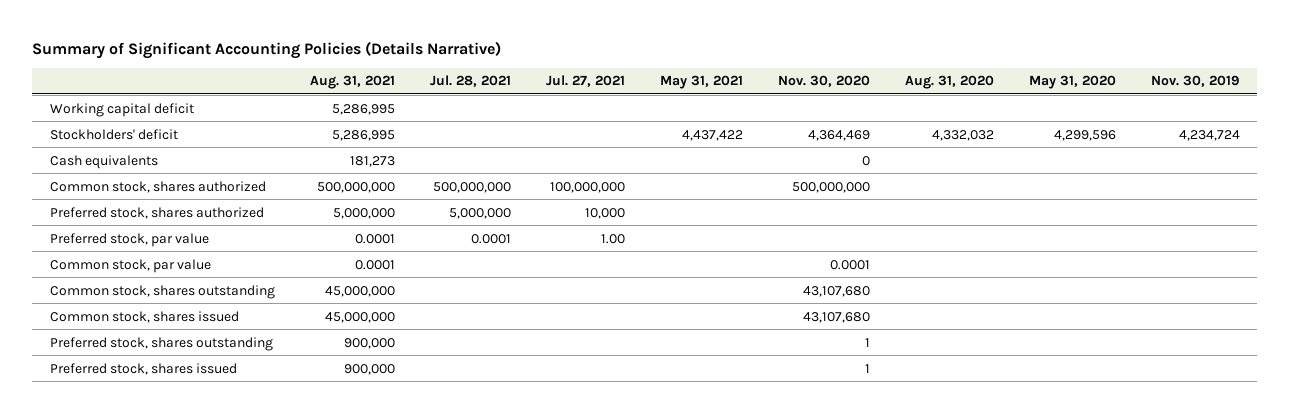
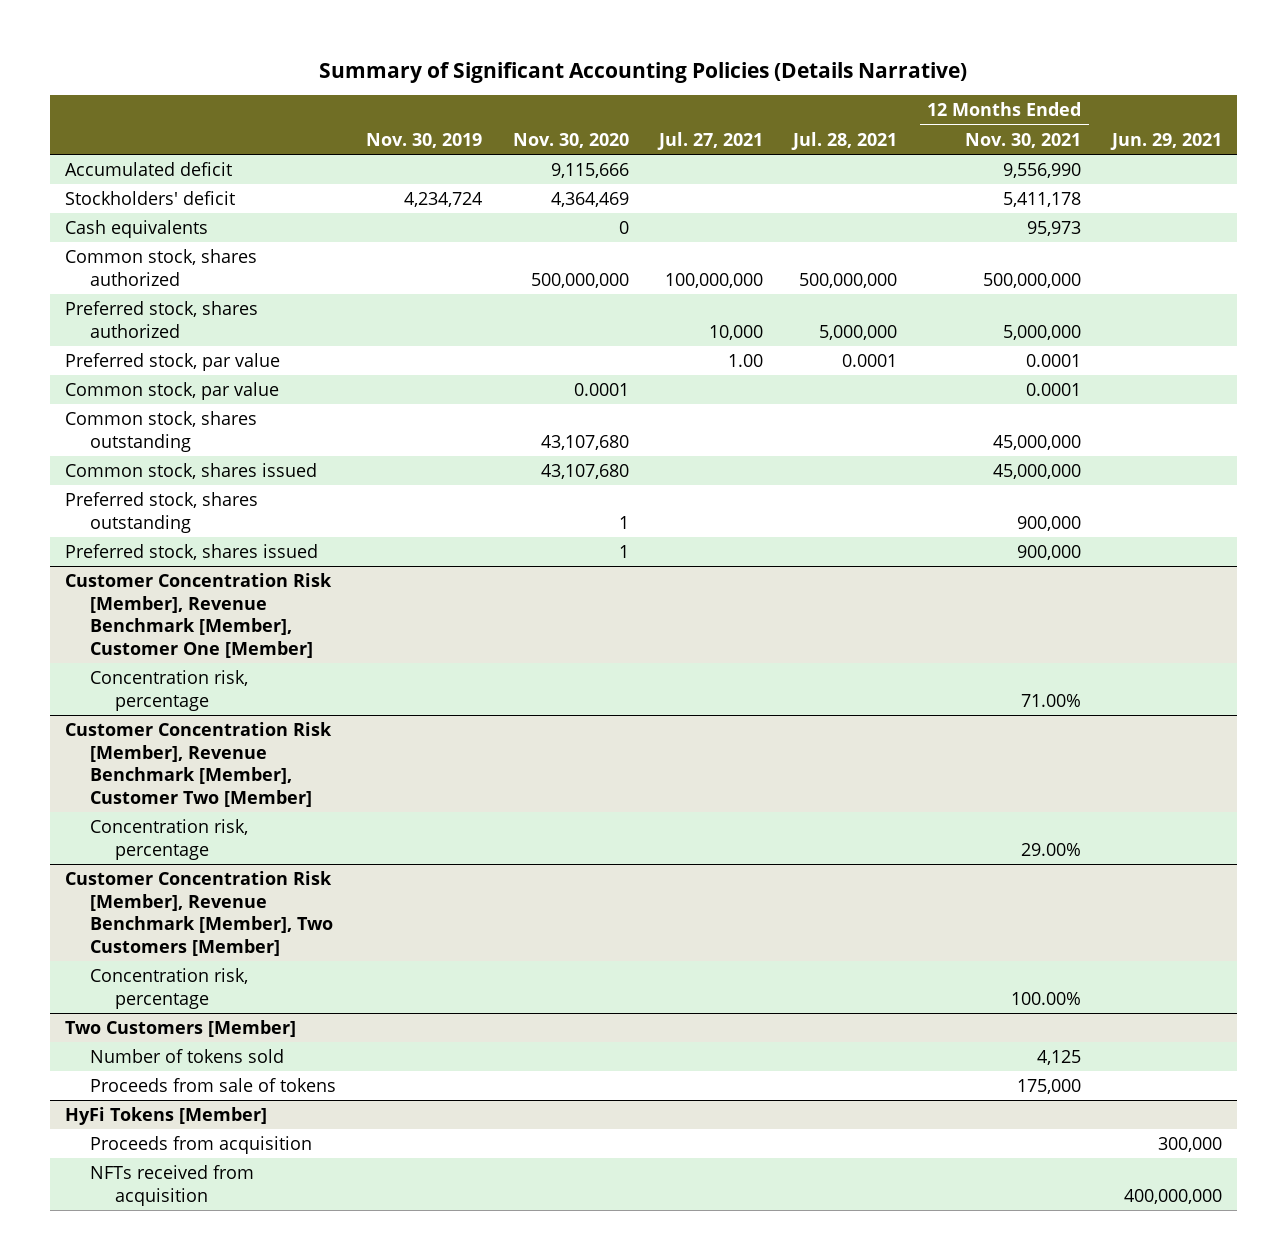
- | Aug. 31, 2021 | Jul. 28, 2021 | Jul. 27, 2021 | May 31, 2021 | Nov. 30, 2020 | Aug. 31, 2020 | May 31, 2020 | Nov. 30, 2019
+ | Nov. 30, 2019 | Nov. 30, 2020 | Jul. 27, 2021 | Jul. 28, 2021 | 12 Months Ended Nov. 30, 2021 | Jun. 29, 2021
- Working capital deficit | 5,286,995 | | | | | | |
+ Accumulated deficit | | 9,115,666 | | | 9,556,990 |
+ Customer Concentration Risk [Member], Revenue Benchmark [Member], Customer One [Member]
+ Concentration risk, percentage | | | | | 71.00% |
+ Customer Concentration Risk [Member], Revenue Benchmark [Member], Customer Two [Member]
+ Concentration risk, percentage | | | | | 29.00% |
+ Customer Concentration Risk [Member], Revenue Benchmark [Member], Two Customers [Member]
+ Concentration risk, percentage | | | | | 100.00% |
+ Two Customers [Member]
+ Number of tokens sold | | | | | 4,125 |
+ Proceeds from sale of tokens | | | | | 175,000 |
+ HyFi Tokens [Member]
+ Proceeds from acquisition | | | | | | 300,000
+ NFTs received from acquisition | | | | | | 400,000,000

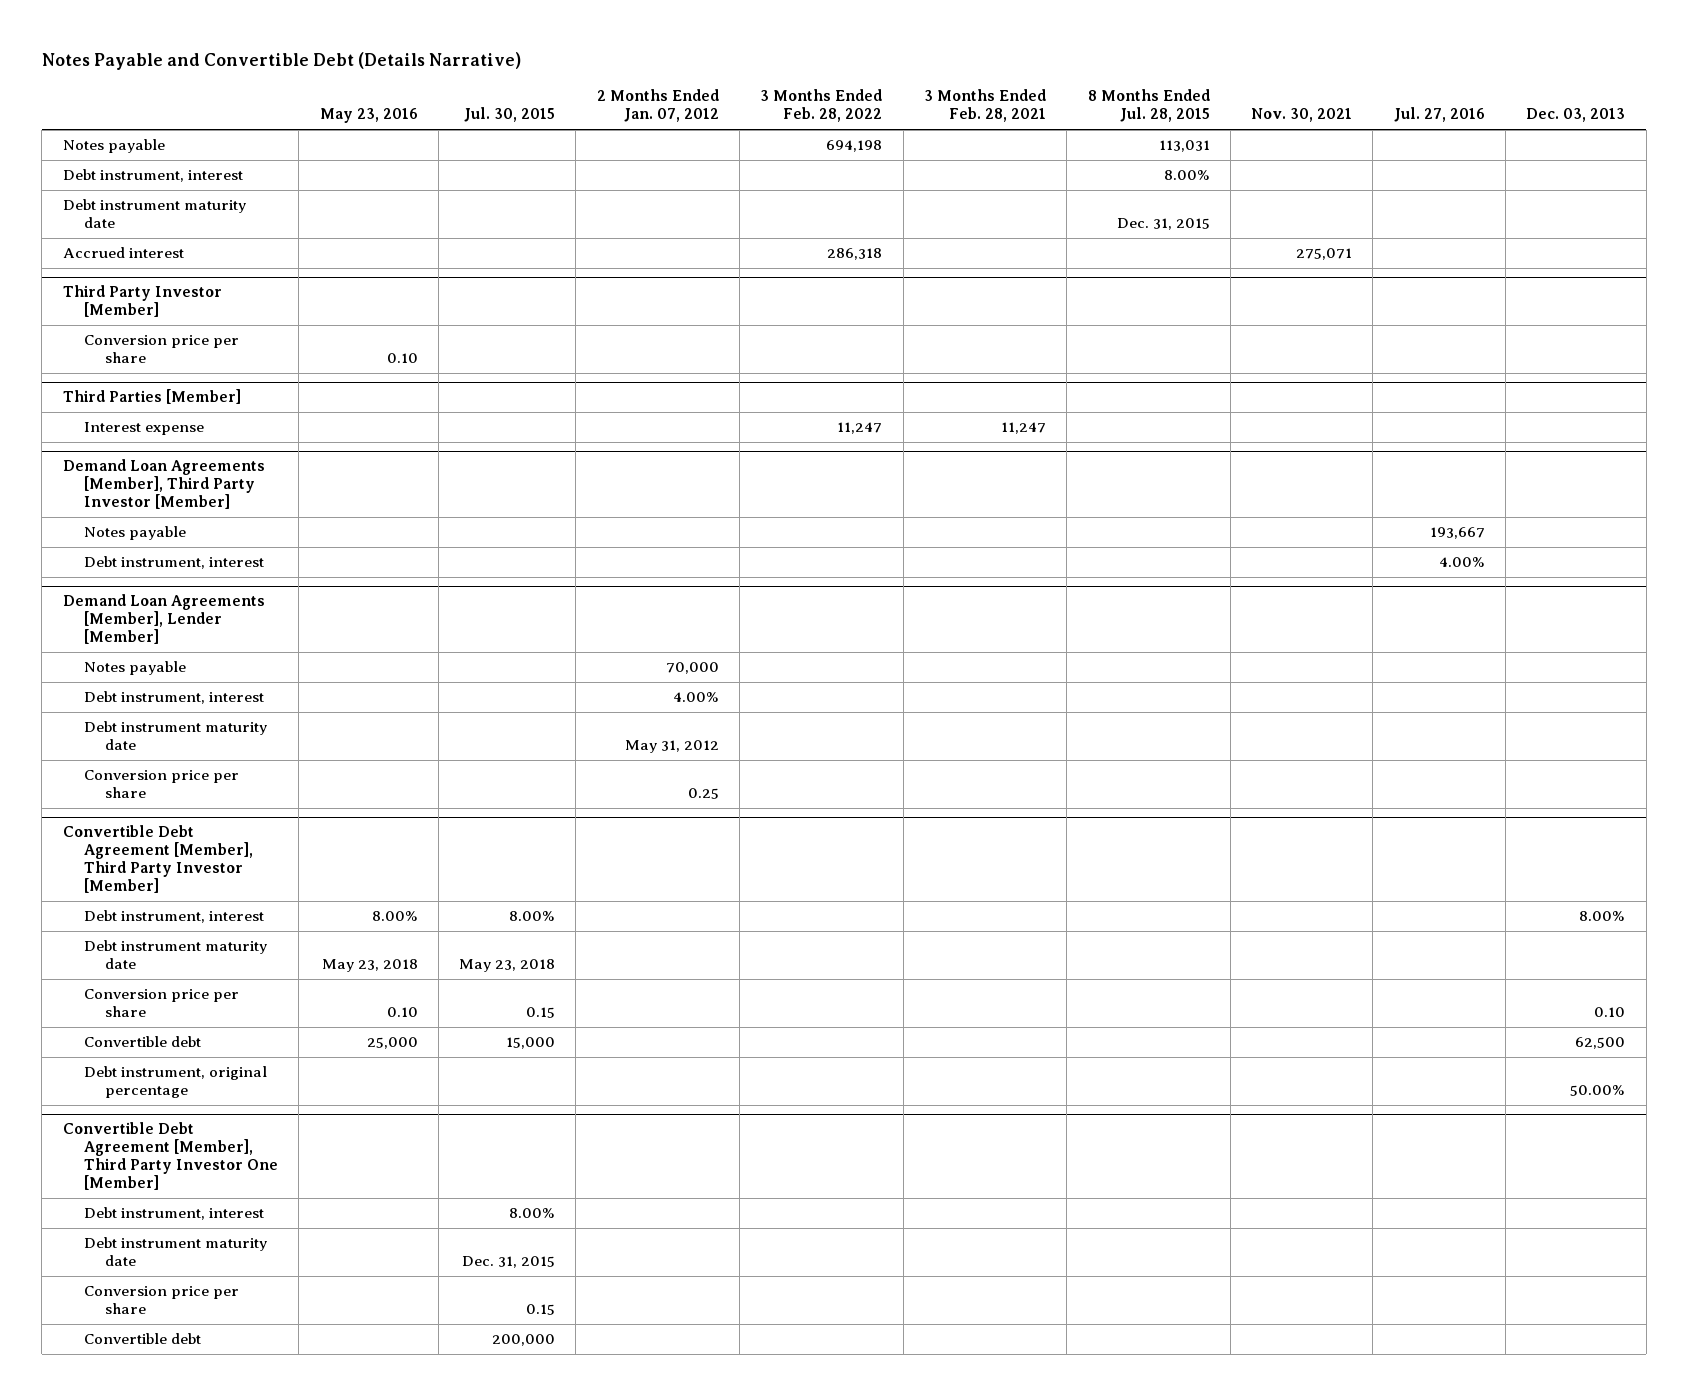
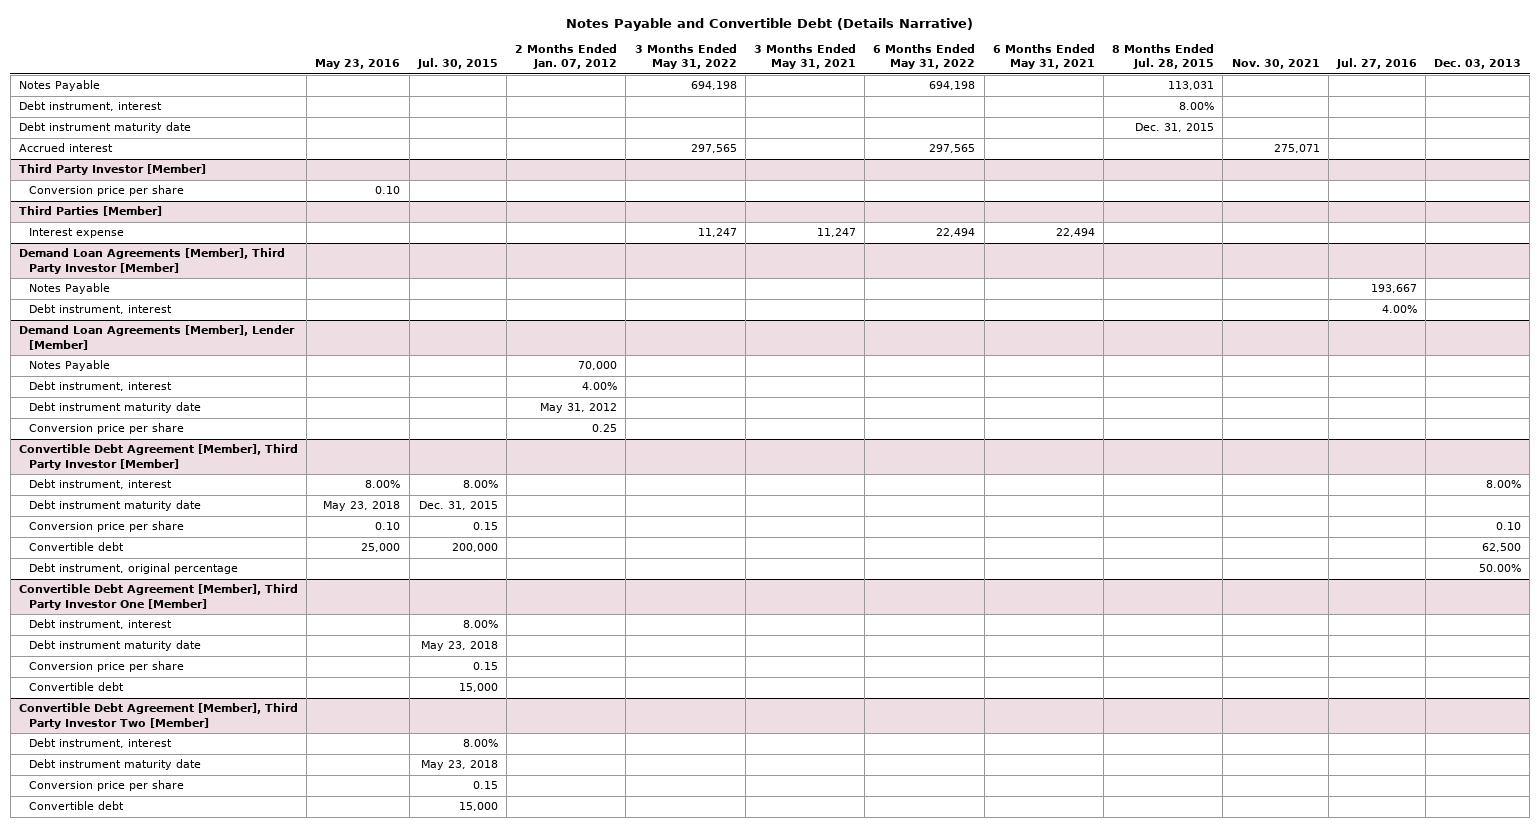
- | May 23, 2016 | Jul. 30, 2015 | 2 Months Ended Jan. 07, 2012 | 3 Months Ended Feb. 28, 2022 | 3 Months Ended Feb. 28, 2021 | 8 Months Ended Jul. 28, 2015 | Nov. 30, 2021 | Jul. 27, 2016 | Dec. 03, 2013
+ | May 23, 2016 | Jul. 30, 2015 | 2 Months Ended Jan. 07, 2012 | 3 Months Ended May 31, 2022 | 3 Months Ended May 31, 2021 | 6 Months Ended May 31, 2022 | 6 Months Ended May 31, 2021 | 8 Months Ended Jul. 28, 2015 | Nov. 30, 2021 | Jul. 27, 2016 | Dec. 03, 2013
- Notes payable | | | | 694,198 | | 113,031 | | |
+ Notes Payable | | | | 694,198 | | 694,198 | | 113,031 | | |
@ Demand Loan Agreements [Member], Third Party Investor [Member]
- Notes payable | | | | | | | | 193,667 |
+ Notes Payable | | | | | | | | | | 193,667 |
@ Demand Loan Agreements [Member], Lender [Member]
- Notes payable | | | 70,000 | | | | | |
+ Notes Payable | | | 70,000 | | | | | | | |
@ Convertible Debt Agreement [Member], Third Party Investor [Member]
- Debt instrument maturity date | May 23, 2018 | May 23, 2018 | | | | | | |
+ Debt instrument maturity date | May 23, 2018 | Dec. 31, 2015 | | | | | | | | |
- Convertible debt | 25,000 | 15,000 | | | | | | | 62,500
+ Convertible debt | 25,000 | 200,000 | | | | | | | | | 62,500
@ Convertible Debt Agreement [Member], Third Party Investor One [Member]
- Debt instrument maturity date | | Dec. 31, 2015 | | | | | | |
+ Debt instrument maturity date | | May 23, 2018 | | | | | | | | |
- Convertible debt | | 200,000 | | | | | | |
+ Convertible debt | | 15,000 | | | | | | | | |
+ Convertible Debt Agreement [Member], Third Party Investor Two [Member]
+ Debt instrument, interest | | 8.00% | | | | | | | | |
+ Debt instrument maturity date | | May 23, 2018 | | | | | | | | |
+ Conversion price per share | | 0.15 | | | | | | | | |
+ Convertible debt | | 15,000 | | | | | | | | |

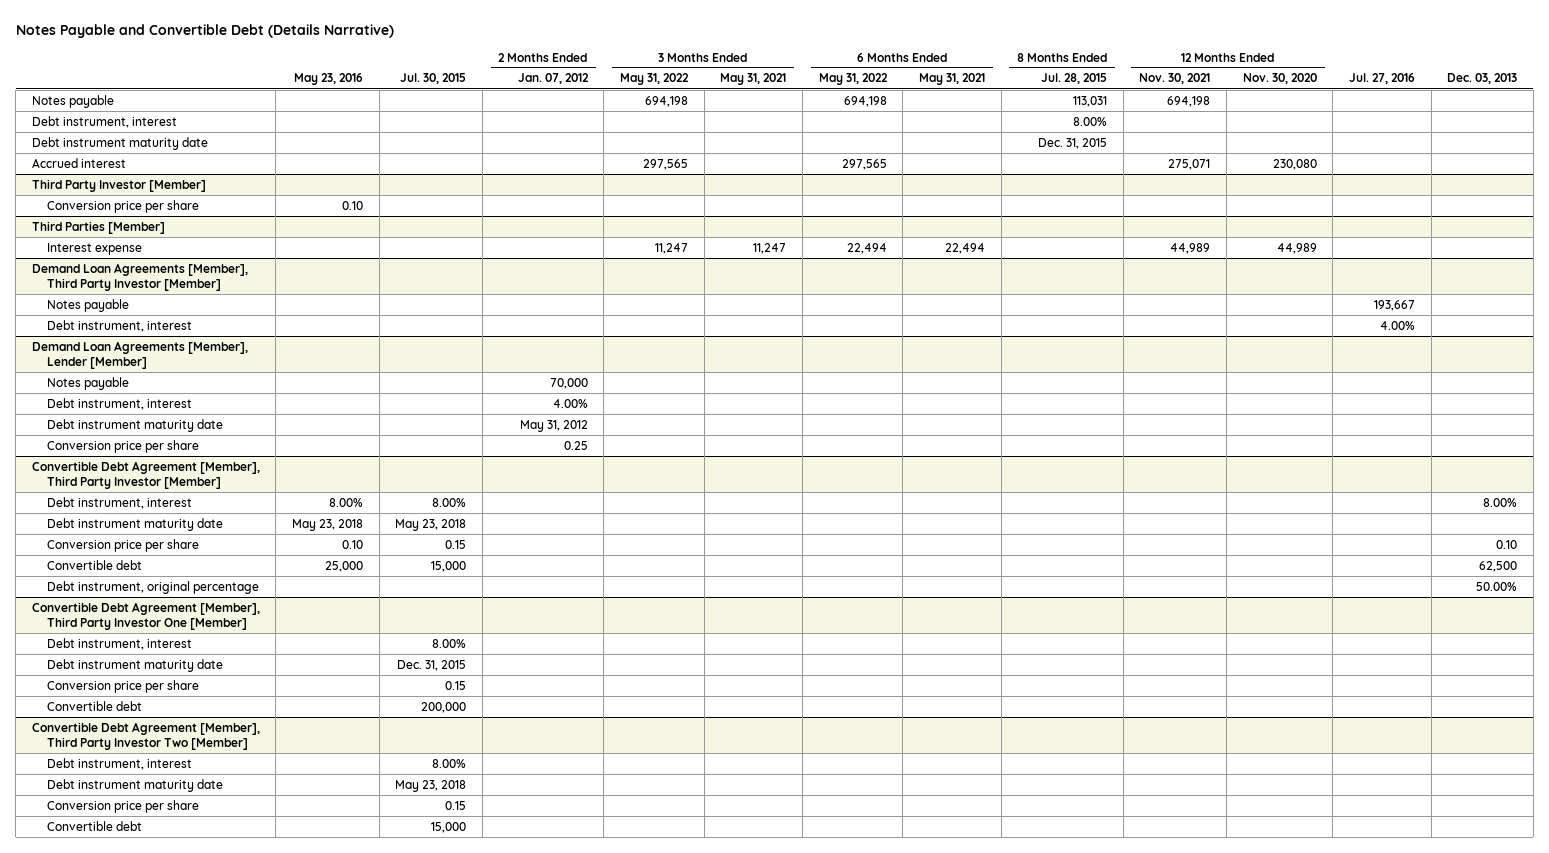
- | May 23, 2016 | Jul. 30, 2015 | 2 Months Ended Jan. 07, 2012 | 3 Months Ended May 31, 2022 | 3 Months Ended May 31, 2021 | 6 Months Ended May 31, 2022 | 6 Months Ended May 31, 2021 | 8 Months Ended Jul. 28, 2015 | Nov. 30, 2021 | Jul. 27, 2016 | Dec. 03, 2013
+ | May 23, 2016 | Jul. 30, 2015 | 2 Months Ended Jan. 07, 2012 | 3 Months Ended May 31, 2022 | 3 Months Ended May 31, 2021 | 6 Months Ended May 31, 2022 | 6 Months Ended May 31, 2021 | 8 Months Ended Jul. 28, 2015 | 12 Months Ended Nov. 30, 2021 | 12 Months Ended Nov. 30, 2020 | Jul. 27, 2016 | Dec. 03, 2013
- Notes Payable | | | | 694,198 | | 694,198 | | 113,031 | | |
+ Notes payable | | | | 694,198 | | 694,198 | | 113,031 | 694,198 | | |
@ Demand Loan Agreements [Member], Third Party Investor [Member]
- Notes Payable | | | | | | | | | | 193,667 |
+ Notes payable | | | | | | | | | | | 193,667 |
@ Demand Loan Agreements [Member], Lender [Member]
- Notes Payable | | | 70,000 | | | | | | | |
+ Notes payable | | | 70,000 | | | | | | | | |
@ Convertible Debt Agreement [Member], Third Party Investor [Member]
- Debt instrument maturity date | May 23, 2018 | Dec. 31, 2015 | | | | | | | | |
+ Debt instrument maturity date | May 23, 2018 | May 23, 2018 | | | | | | | | | |
- Convertible debt | 25,000 | 200,000 | | | | | | | | | 62,500
+ Convertible debt | 25,000 | 15,000 | | | | | | | | | | 62,500
@ Convertible Debt Agreement [Member], Third Party Investor One [Member]
- Debt instrument maturity date | | May 23, 2018 | | | | | | | | |
+ Debt instrument maturity date | | Dec. 31, 2015 | | | | | | | | | |
- Convertible debt | | 15,000 | | | | | | | | |
+ Convertible debt | | 200,000 | | | | | | | | | |

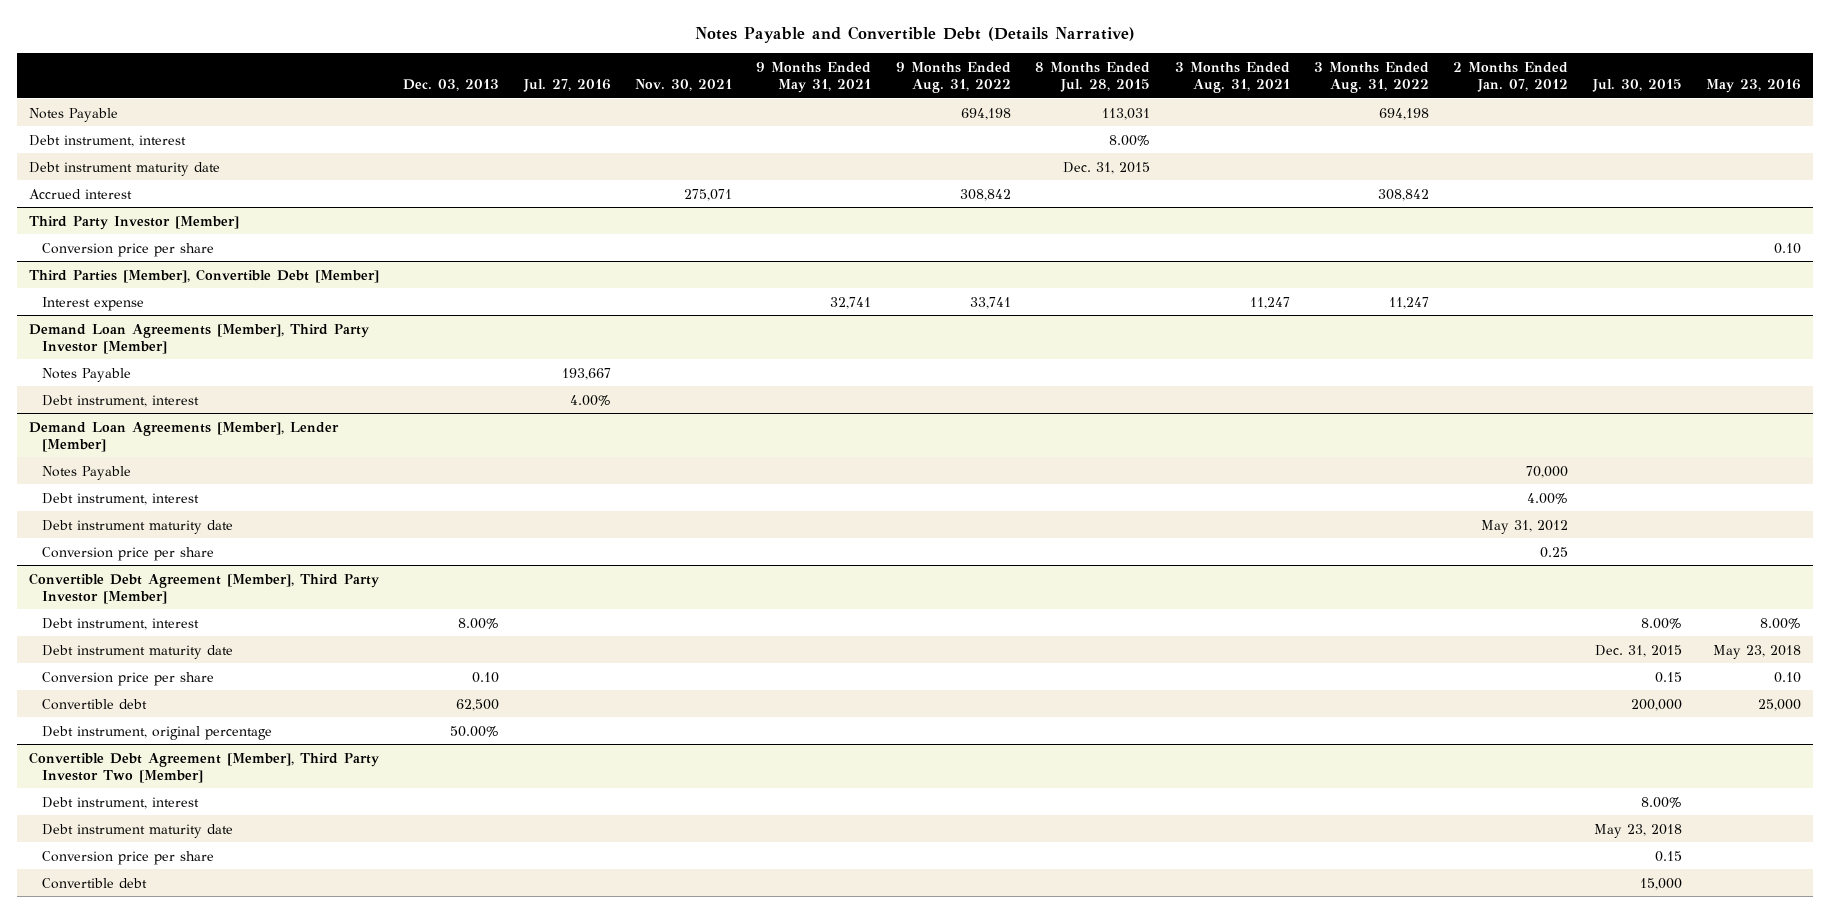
- | May 23, 2016 | Jul. 30, 2015 | 2 Months Ended Jan. 07, 2012 | 3 Months Ended May 31, 2022 | 3 Months Ended May 31, 2021 | 6 Months Ended May 31, 2022 | 6 Months Ended May 31, 2021 | 8 Months Ended Jul. 28, 2015 | 12 Months Ended Nov. 30, 2021 | 12 Months Ended Nov. 30, 2020 | Jul. 27, 2016 | Dec. 03, 2013
+ | Dec. 03, 2013 | Jul. 27, 2016 | Nov. 30, 2021 | 9 Months Ended May 31, 2021 | 9 Months Ended Aug. 31, 2022 | 8 Months Ended Jul. 28, 2015 | 3 Months Ended Aug. 31, 2021 | 3 Months Ended Aug. 31, 2022 | 2 Months Ended Jan. 07, 2012 | Jul. 30, 2015 | May 23, 2016
- Notes payable | | | | 694,198 | | 694,198 | | 113,031 | 694,198 | | |
+ Notes Payable | | | | | 694,198 | 113,031 | | 694,198 | | |
- Third Parties [Member]
+ Third Parties [Member], Convertible Debt [Member]
@ Demand Loan Agreements [Member], Third Party Investor [Member]
- Notes payable | | | | | | | | | | | 193,667 |
+ Notes Payable | | 193,667 | | | | | | | | |
@ Demand Loan Agreements [Member], Lender [Member]
- Notes payable | | | 70,000 | | | | | | | | |
+ Notes Payable | | | | | | | | | 70,000 | |
@ Convertible Debt Agreement [Member], Third Party Investor [Member]
- Debt instrument maturity date | May 23, 2018 | May 23, 2018 | | | | | | | | | |
+ Debt instrument maturity date | | | | | | | | | | Dec. 31, 2015 | May 23, 2018
- Convertible debt | 25,000 | 15,000 | | | | | | | | | | 62,500
+ Convertible debt | 62,500 | | | | | | | | | 200,000 | 25,000
- Convertible Debt Agreement [Member], Third Party Investor One [Member]
- Debt instrument, interest | | 8.00% | | | | | | | | | |
- Debt instrument maturity date | | Dec. 31, 2015 | | | | | | | | | |
- Conversion price per share | | 0.15 | | | | | | | | | |
- Convertible debt | | 200,000 | | | | | | | | | |

